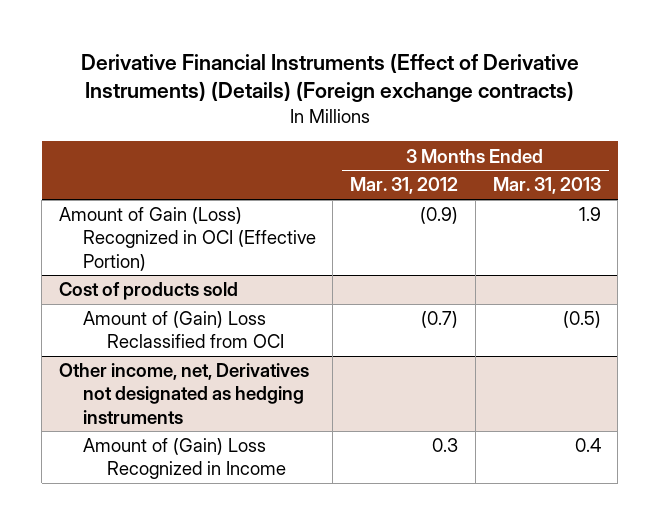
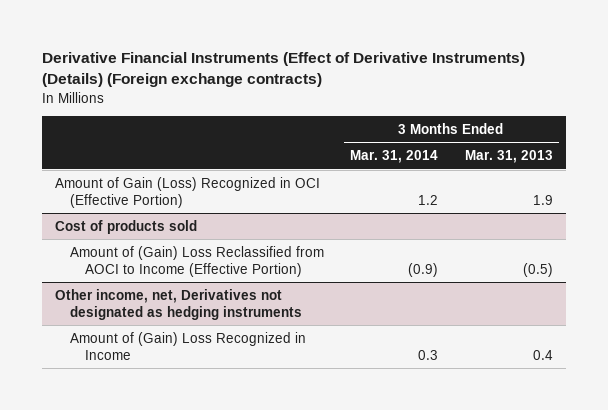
- | 3 Months Ended Mar. 31, 2012 | 3 Months Ended Mar. 31, 2013
+ | 3 Months Ended Mar. 31, 2014 | 3 Months Ended Mar. 31, 2013
@ Cost of products sold
- Amount of (Gain) Loss Reclassified from OCI | (0.7) | (0.5)
+ Amount of (Gain) Loss Reclassified from AOCI to Income (Effective Portion) | (0.9) | (0.5)

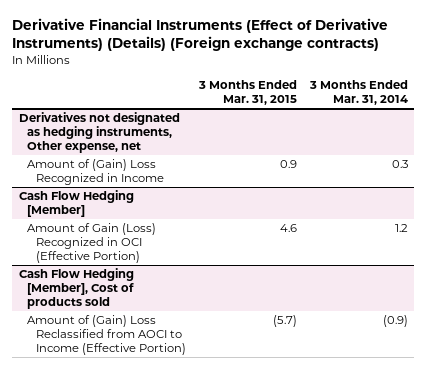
- | 3 Months Ended Mar. 31, 2014 | 3 Months Ended Mar. 31, 2013
+ | 3 Months Ended Mar. 31, 2015 | 3 Months Ended Mar. 31, 2014
+ Derivatives not designated as hedging instruments, Other expense, net
+ Amount of (Gain) Loss Recognized in Income | 0.9 | 0.3
+ Cash Flow Hedging [Member]
- Cost of products sold
+ Cash Flow Hedging [Member], Cost of products sold
- Other income, net, Derivatives not designated as hedging instruments
- Amount of (Gain) Loss Recognized in Income | 0.3 | 0.4

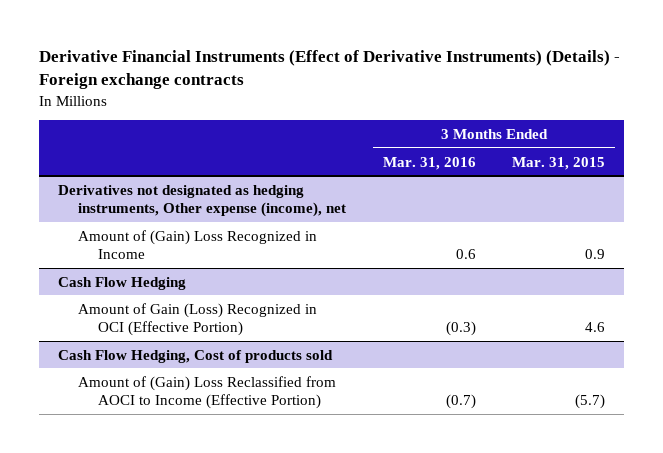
- Derivative Financial Instruments (Effect of Derivative Instruments) (Details) (Foreign exchange contracts)
+ Derivative Financial Instruments (Effect of Derivative Instruments) (Details) - Foreign exchange contracts
- | 3 Months Ended Mar. 31, 2015 | 3 Months Ended Mar. 31, 2014
+ | 3 Months Ended Mar. 31, 2016 | 3 Months Ended Mar. 31, 2015
- Derivatives not designated as hedging instruments, Other expense, net
+ Derivatives not designated as hedging instruments, Other expense (income), net
- Cash Flow Hedging [Member]
+ Cash Flow Hedging
- Cash Flow Hedging [Member], Cost of products sold
+ Cash Flow Hedging, Cost of products sold

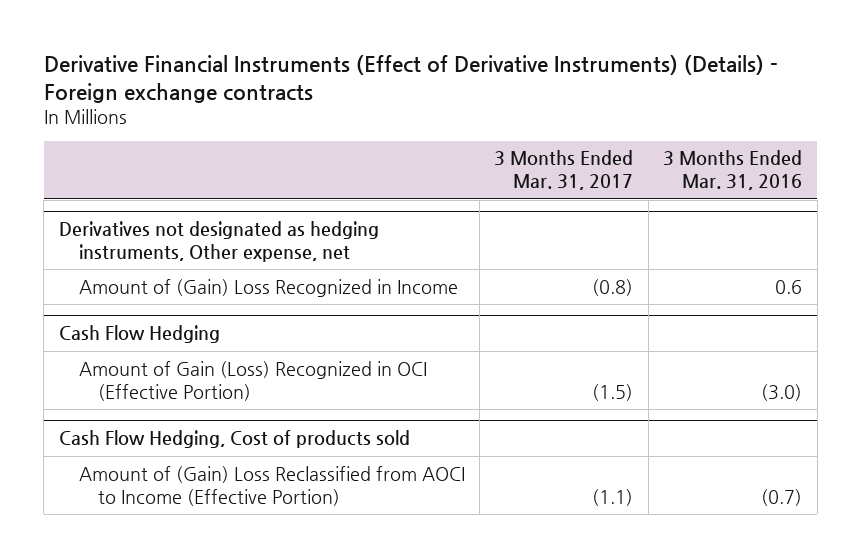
- | 3 Months Ended Mar. 31, 2016 | 3 Months Ended Mar. 31, 2015
+ | 3 Months Ended Mar. 31, 2017 | 3 Months Ended Mar. 31, 2016
- Derivatives not designated as hedging instruments, Other expense (income), net
+ Derivatives not designated as hedging instruments, Other expense, net
@ Cash Flow Hedging
- Amount of Gain (Loss) Recognized in OCI (Effective Portion) | (0.3) | 4.6
+ Amount of Gain (Loss) Recognized in OCI (Effective Portion) | (1.5) | (3.0)

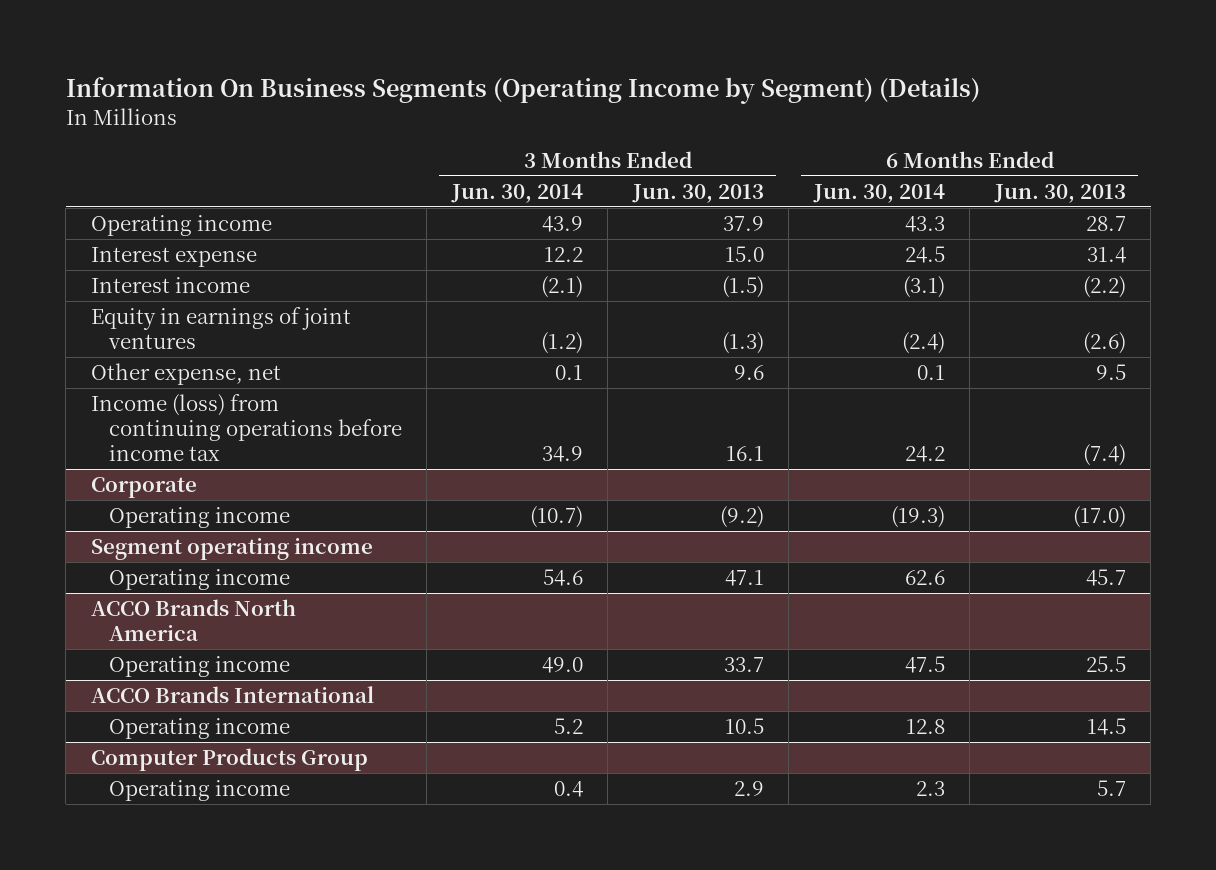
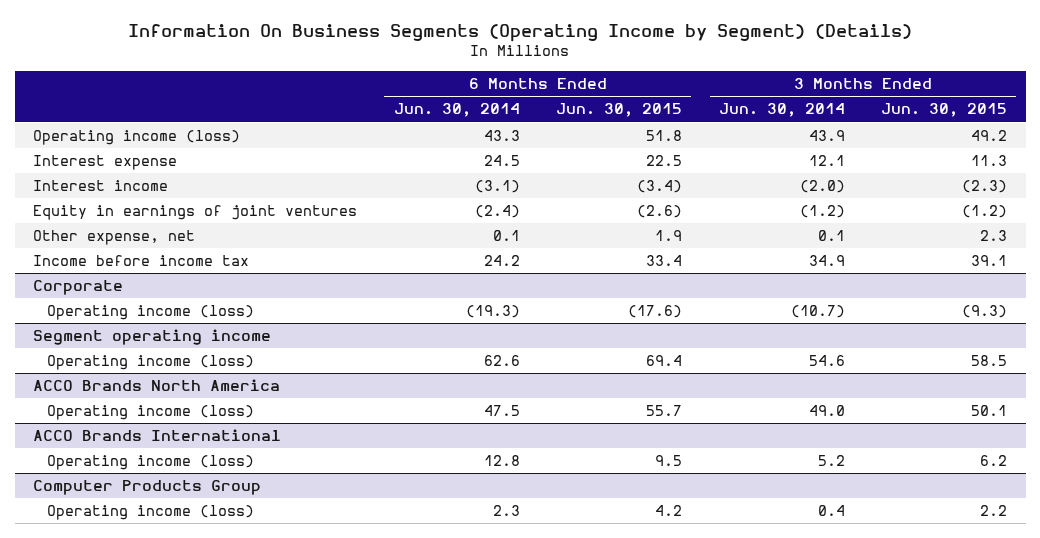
- | 3 Months Ended Jun. 30, 2014 | 3 Months Ended Jun. 30, 2013 | 6 Months Ended Jun. 30, 2014 | 6 Months Ended Jun. 30, 2013
+ | 6 Months Ended Jun. 30, 2014 | 6 Months Ended Jun. 30, 2015 | 3 Months Ended Jun. 30, 2014 | 3 Months Ended Jun. 30, 2015
- Operating income | 43.9 | 37.9 | 43.3 | 28.7
- Interest expense | 12.2 | 15.0 | 24.5 | 31.4
- Interest income | (2.1) | (1.5) | (3.1) | (2.2)
+ Operating income (loss) | 43.3 | 51.8 | 43.9 | 49.2
+ Interest expense | 24.5 | 22.5 | 12.1 | 11.3
+ Interest income | (3.1) | (3.4) | (2.0) | (2.3)
- Income (loss) from continuing operations before income tax | 34.9 | 16.1 | 24.2 | (7.4)
+ Income before income tax | 24.2 | 33.4 | 34.9 | 39.1
@ Corporate
- Operating income | (10.7) | (9.2) | (19.3) | (17.0)
+ Operating income (loss) | (19.3) | (17.6) | (10.7) | (9.3)
@ Segment operating income
- Operating income | 54.6 | 47.1 | 62.6 | 45.7
+ Operating income (loss) | 62.6 | 69.4 | 54.6 | 58.5
@ ACCO Brands North America
- Operating income | 49.0 | 33.7 | 47.5 | 25.5
+ Operating income (loss) | 47.5 | 55.7 | 49.0 | 50.1
@ ACCO Brands International
- Operating income | 5.2 | 10.5 | 12.8 | 14.5
+ Operating income (loss) | 12.8 | 9.5 | 5.2 | 6.2
@ Computer Products Group
- Operating income | 0.4 | 2.9 | 2.3 | 5.7
+ Operating income (loss) | 2.3 | 4.2 | 0.4 | 2.2

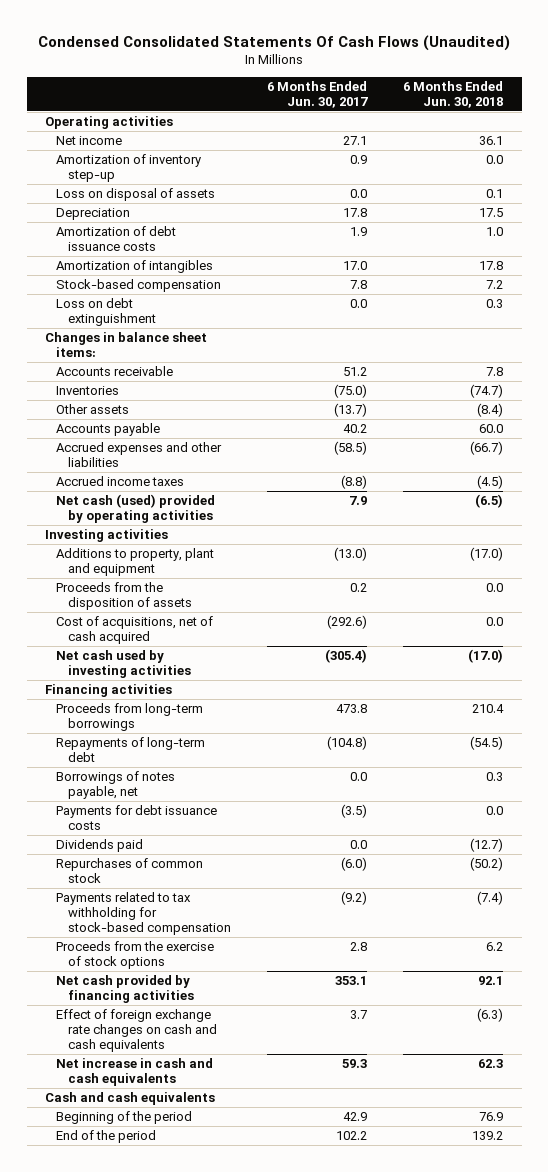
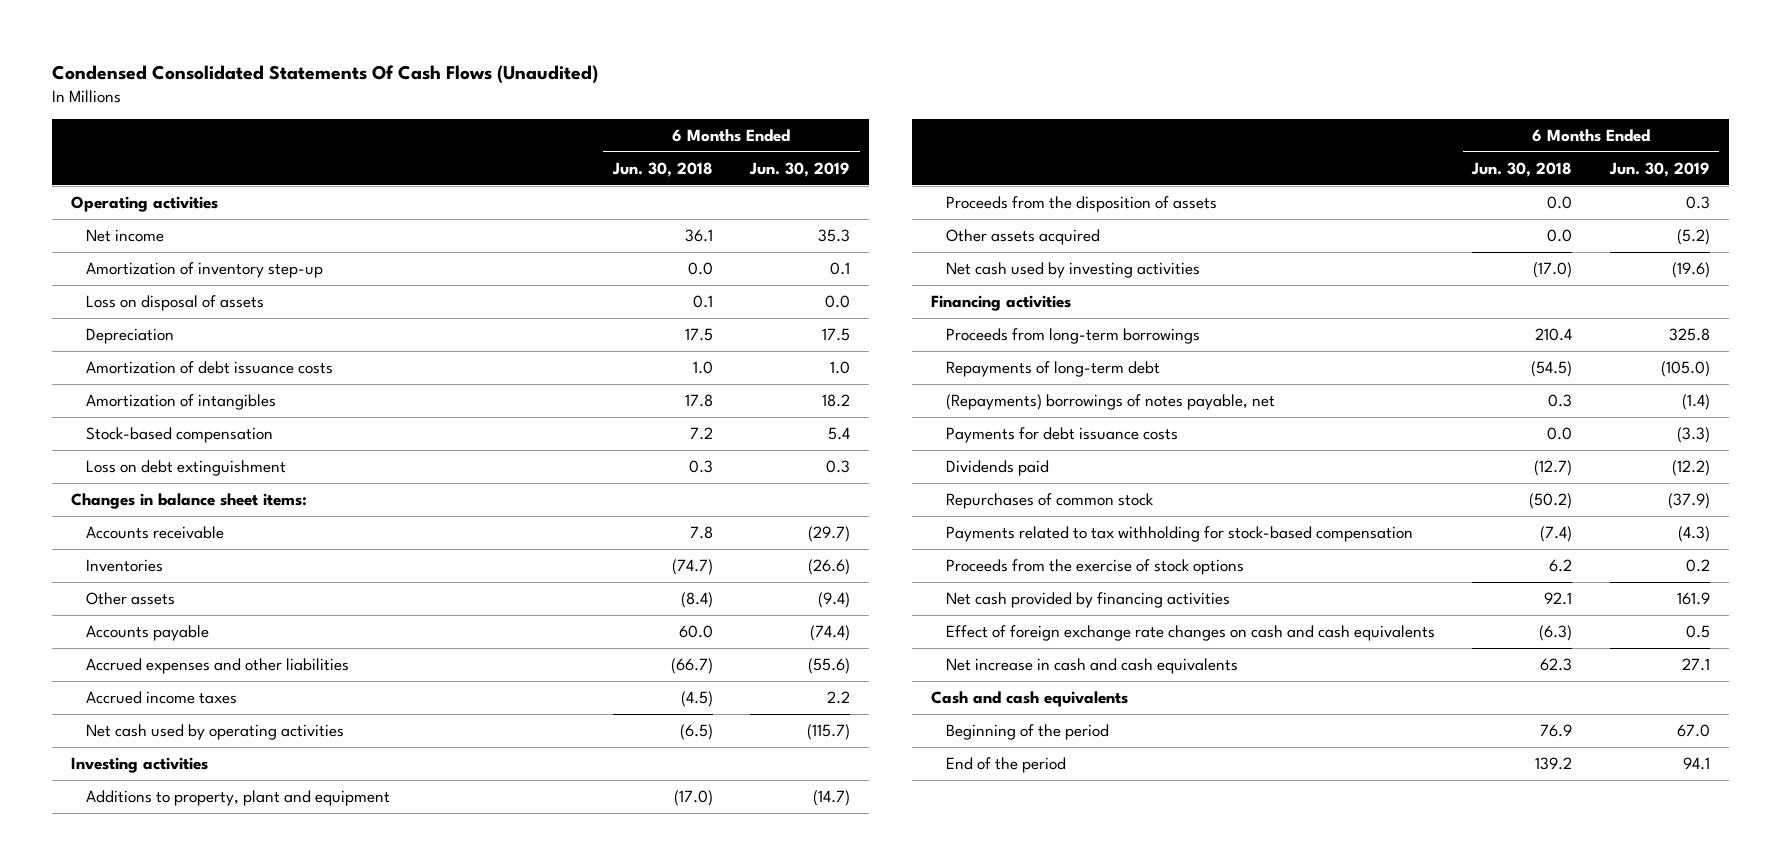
- | 6 Months Ended Jun. 30, 2017 | 6 Months Ended Jun. 30, 2018
+ | 6 Months Ended Jun. 30, 2018 | 6 Months Ended Jun. 30, 2019
- Net cash (used) provided by operating activities | 7.9 | (6.5)
+ Net cash used by operating activities | (6.5) | (115.7)
- Cost of acquisitions, net of cash acquired | (292.6) | 0.0
+ Other assets acquired | 0.0 | (5.2)
- Borrowings of notes payable, net | 0.0 | 0.3
+ (Repayments) borrowings of notes payable, net | 0.3 | (1.4)

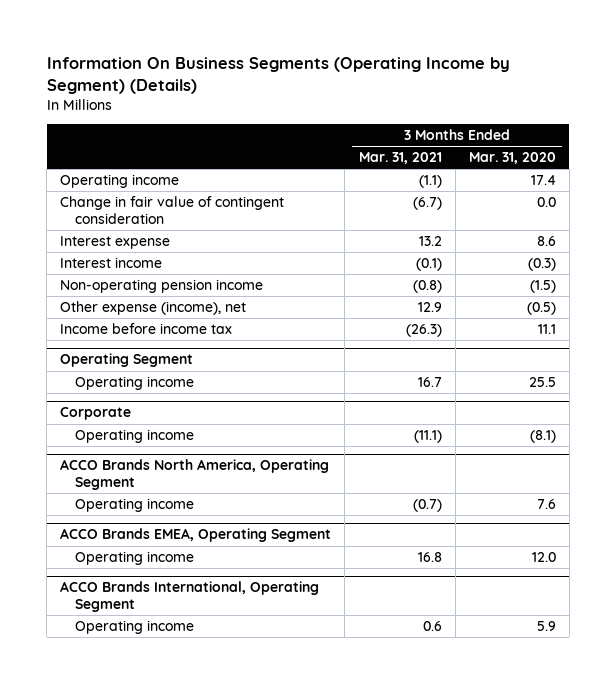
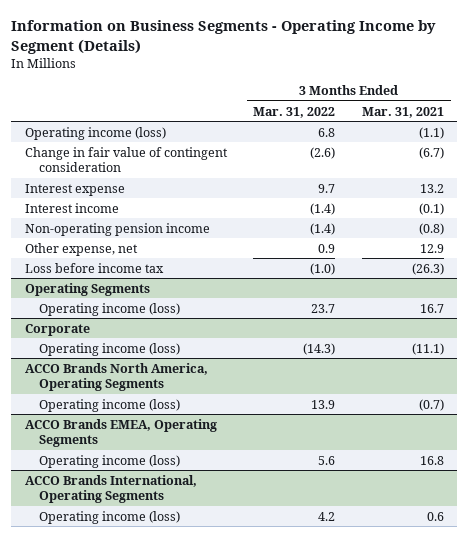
- Information On Business Segments (Operating Income by Segment) (Details)
+ Information on Business Segments - Operating Income by Segment (Details)
- | 3 Months Ended Mar. 31, 2021 | 3 Months Ended Mar. 31, 2020
+ | 3 Months Ended Mar. 31, 2022 | 3 Months Ended Mar. 31, 2021
- Operating income | (1.1) | 17.4
+ Operating income (loss) | 6.8 | (1.1)
- Other expense (income), net | 12.9 | (0.5)
- Income before income tax | (26.3) | 11.1
- Operating Segment
- Operating income | 16.7 | 25.5
+ Other expense, net | 0.9 | 12.9
+ Loss before income tax | (1.0) | (26.3)
+ Operating Segments
+ Operating income (loss) | 23.7 | 16.7
@ Corporate
- Operating income | (11.1) | (8.1)
- ACCO Brands North America, Operating Segment
- Operating income | (0.7) | 7.6
- ACCO Brands EMEA, Operating Segment
- Operating income | 16.8 | 12.0
- ACCO Brands International, Operating Segment
- Operating income | 0.6 | 5.9
@ Corporate
+ Operating income (loss) | (14.3) | (11.1)
+ ACCO Brands North America, Operating Segments
+ Operating income (loss) | 13.9 | (0.7)
+ ACCO Brands EMEA, Operating Segments
+ Operating income (loss) | 5.6 | 16.8
+ ACCO Brands International, Operating Segments
+ Operating income (loss) | 4.2 | 0.6

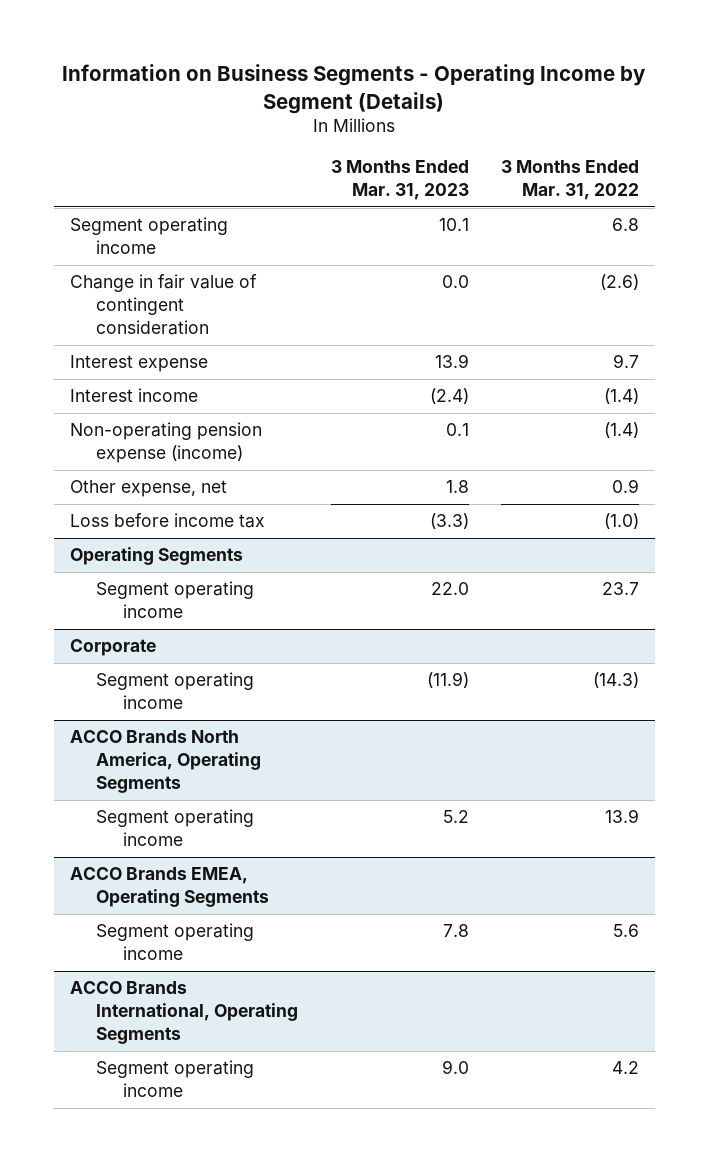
- | 3 Months Ended Mar. 31, 2022 | 3 Months Ended Mar. 31, 2021
+ | 3 Months Ended Mar. 31, 2023 | 3 Months Ended Mar. 31, 2022
- Operating income (loss) | 6.8 | (1.1)
+ Segment operating income | 10.1 | 6.8
- Non-operating pension income | (1.4) | (0.8)
+ Non-operating pension expense (income) | 0.1 | (1.4)
@ Operating Segments
- Operating income (loss) | 23.7 | 16.7
+ Segment operating income | 22.0 | 23.7
@ Corporate
- Operating income (loss) | (14.3) | (11.1)
+ Segment operating income | (11.9) | (14.3)
@ ACCO Brands North America, Operating Segments
- Operating income (loss) | 13.9 | (0.7)
+ Segment operating income | 5.2 | 13.9
@ ACCO Brands EMEA, Operating Segments
- Operating income (loss) | 5.6 | 16.8
+ Segment operating income | 7.8 | 5.6
@ ACCO Brands International, Operating Segments
- Operating income (loss) | 4.2 | 0.6
+ Segment operating income | 9.0 | 4.2

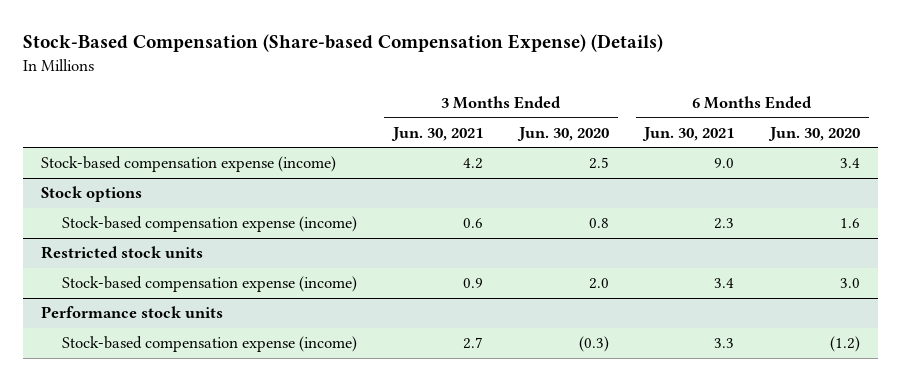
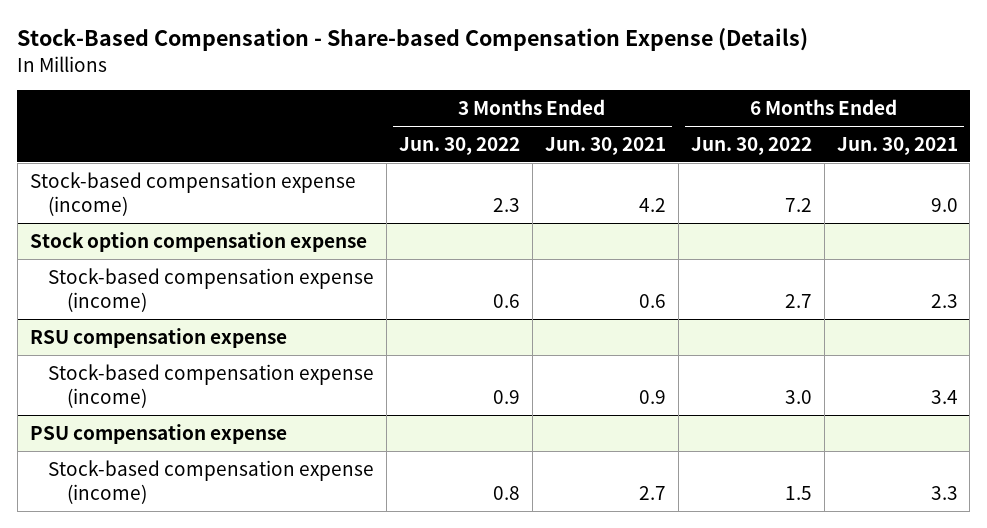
- Stock-Based Compensation (Share-based Compensation Expense) (Details)
+ Stock-Based Compensation - Share-based Compensation Expense (Details)
- | 3 Months Ended Jun. 30, 2021 | 3 Months Ended Jun. 30, 2020 | 6 Months Ended Jun. 30, 2021 | 6 Months Ended Jun. 30, 2020
+ | 3 Months Ended Jun. 30, 2022 | 3 Months Ended Jun. 30, 2021 | 6 Months Ended Jun. 30, 2022 | 6 Months Ended Jun. 30, 2021
- Stock options
+ Stock option compensation expense
- Restricted stock units
+ RSU compensation expense
- Performance stock units
+ PSU compensation expense

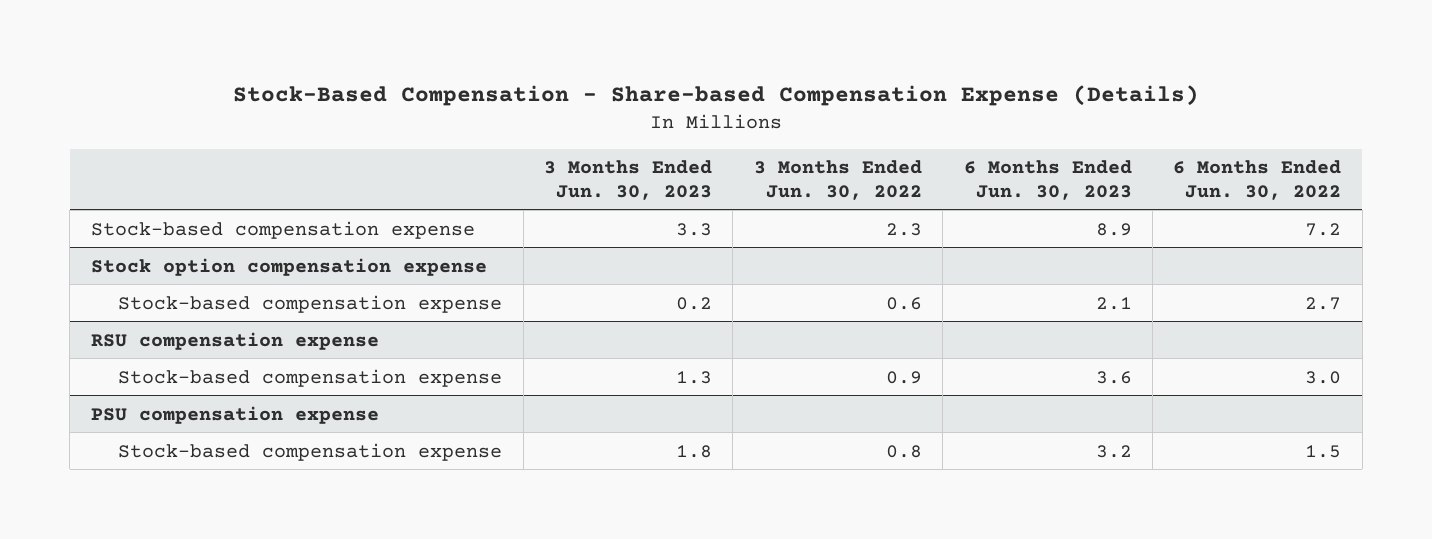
- | 3 Months Ended Jun. 30, 2022 | 3 Months Ended Jun. 30, 2021 | 6 Months Ended Jun. 30, 2022 | 6 Months Ended Jun. 30, 2021
+ | 3 Months Ended Jun. 30, 2023 | 3 Months Ended Jun. 30, 2022 | 6 Months Ended Jun. 30, 2023 | 6 Months Ended Jun. 30, 2022
- Stock-based compensation expense (income) | 2.3 | 4.2 | 7.2 | 9.0
+ Stock-based compensation expense | 3.3 | 2.3 | 8.9 | 7.2
@ Stock option compensation expense
- Stock-based compensation expense (income) | 0.6 | 0.6 | 2.7 | 2.3
+ Stock-based compensation expense | 0.2 | 0.6 | 2.1 | 2.7
@ RSU compensation expense
- Stock-based compensation expense (income) | 0.9 | 0.9 | 3.0 | 3.4
+ Stock-based compensation expense | 1.3 | 0.9 | 3.6 | 3.0
@ PSU compensation expense
- Stock-based compensation expense (income) | 0.8 | 2.7 | 1.5 | 3.3
+ Stock-based compensation expense | 1.8 | 0.8 | 3.2 | 1.5

